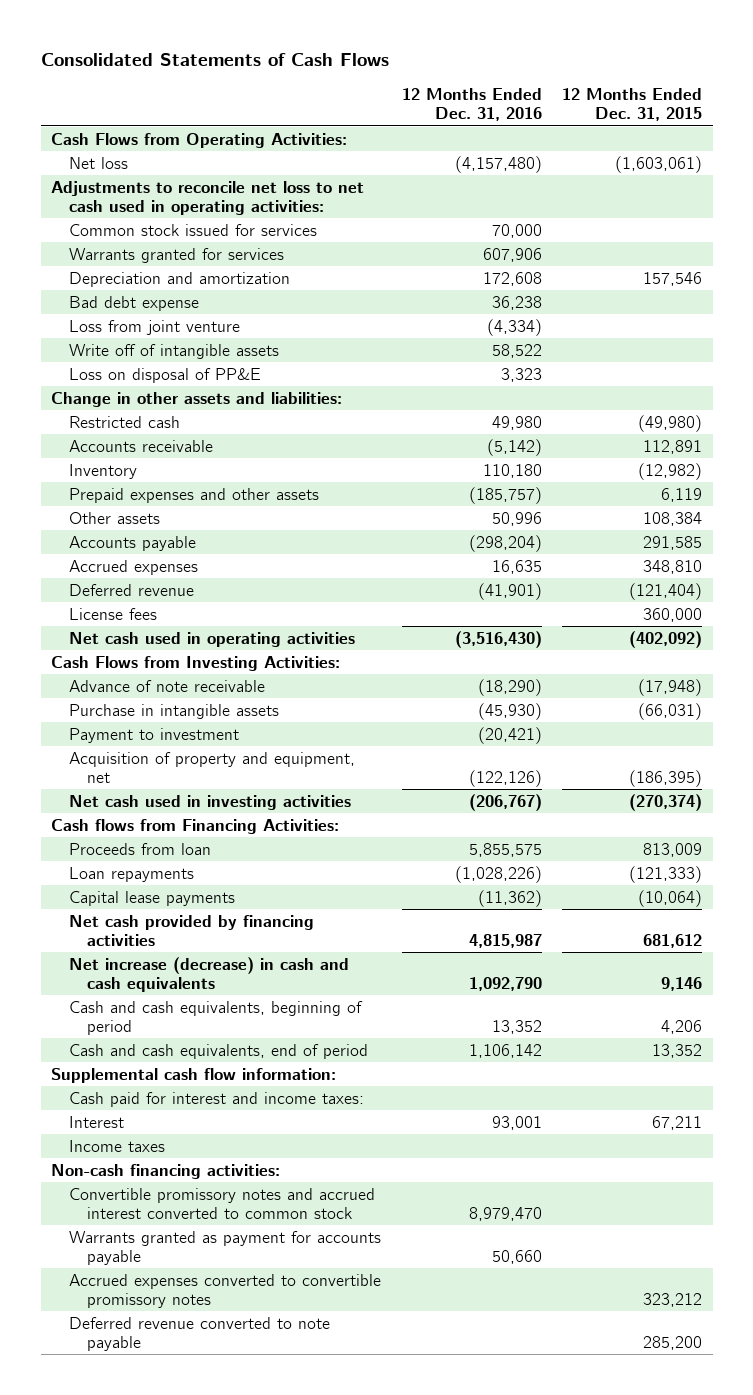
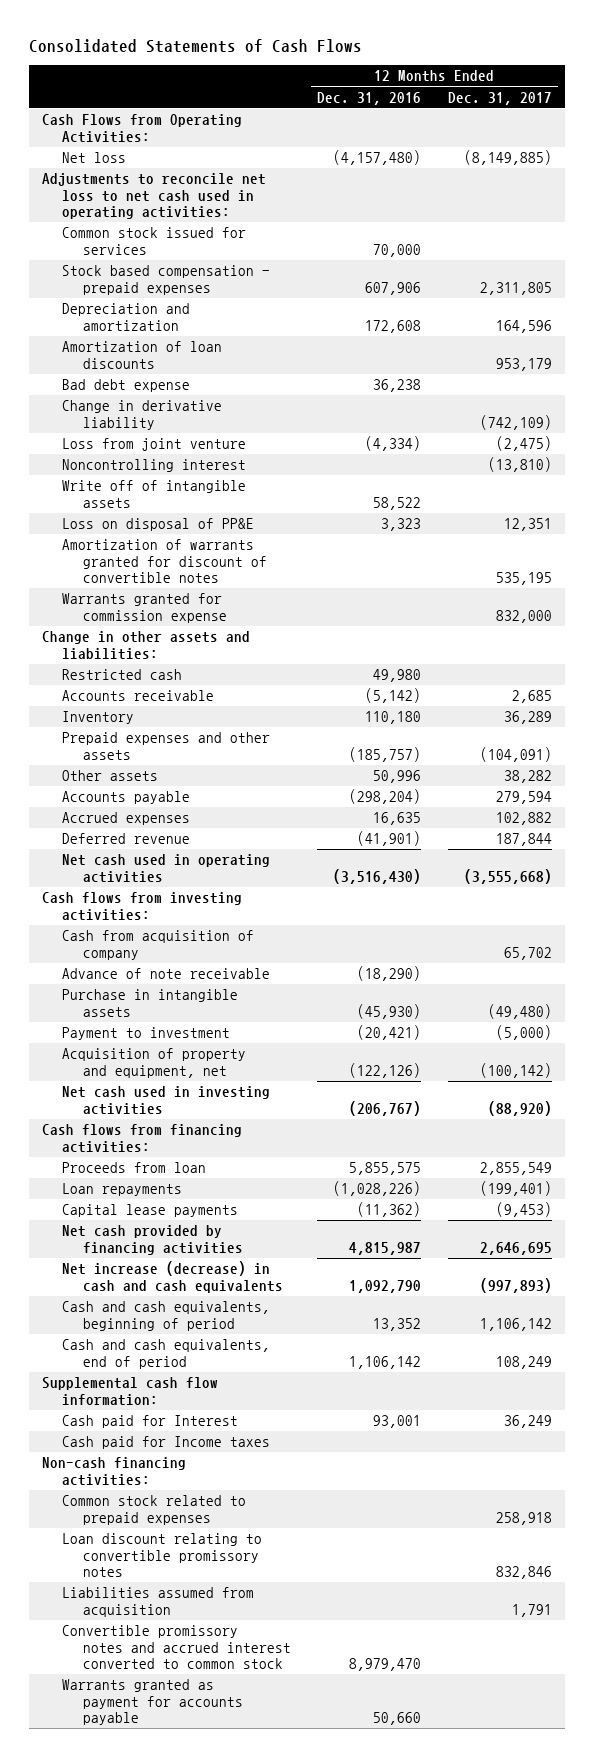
- | 12 Months Ended Dec. 31, 2016 | 12 Months Ended Dec. 31, 2015
+ | 12 Months Ended Dec. 31, 2016 | 12 Months Ended Dec. 31, 2017
- Warrants granted for services | 607,906 |
+ Stock based compensation - prepaid expenses | 607,906 | 2,311,805
+ Amortization of loan discounts | | 953,179
+ Change in derivative liability | | (742,109)
+ Noncontrolling interest | | (13,810)
+ Amortization of warrants granted for discount of convertible notes | | 535,195
+ Warrants granted for commission expense | | 832,000
- License fees | | 360,000
- Cash Flows from Investing Activities:
+ Cash flows from investing activities:
+ Cash from acquisition of company | | 65,702
- Cash flows from Financing Activities:
+ Cash flows from financing activities:
- Cash paid for interest and income taxes:
- Interest | 93,001 | 67,211
- Income taxes
+ Cash paid for Interest | 93,001 | 36,249
+ Cash paid for Income taxes
+ Common stock related to prepaid expenses | | 258,918
+ Loan discount relating to convertible promissory notes | | 832,846
+ Liabilities assumed from acquisition | | 1,791
- Accrued expenses converted to convertible promissory notes | | 323,212
- Deferred revenue converted to note payable | | 285,200

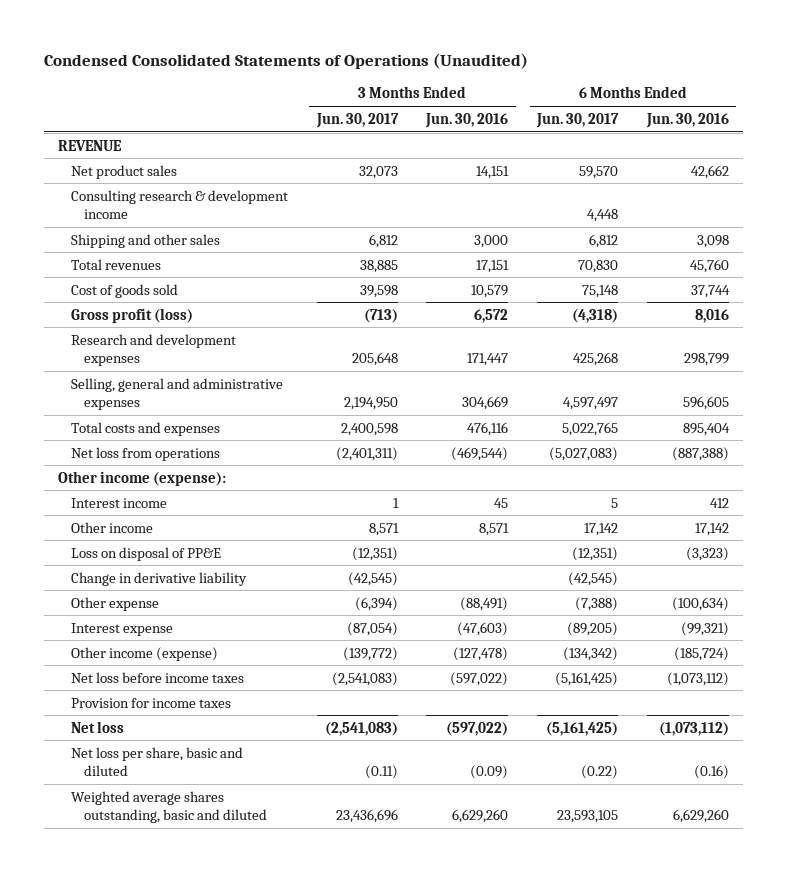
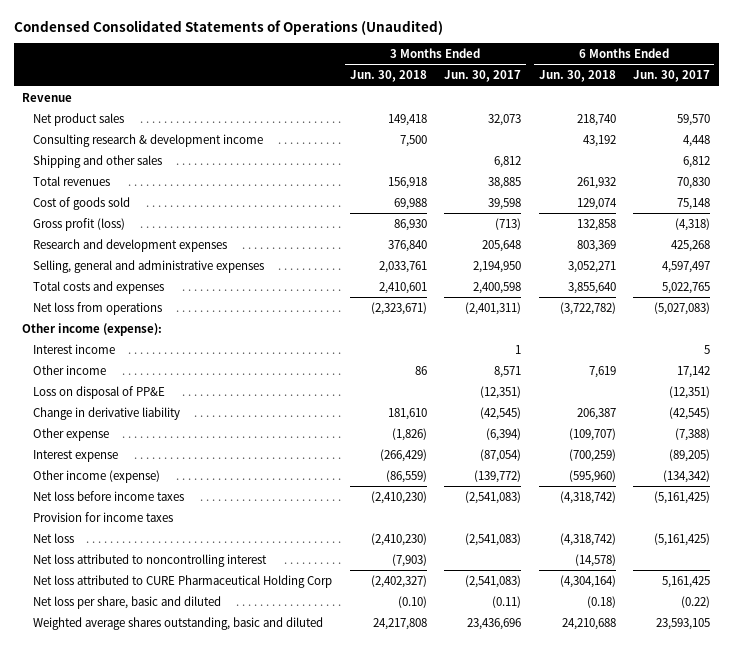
- | 3 Months Ended Jun. 30, 2017 | 3 Months Ended Jun. 30, 2016 | 6 Months Ended Jun. 30, 2017 | 6 Months Ended Jun. 30, 2016
+ | 3 Months Ended Jun. 30, 2018 | 3 Months Ended Jun. 30, 2017 | 6 Months Ended Jun. 30, 2018 | 6 Months Ended Jun. 30, 2017
- REVENUE
+ Revenue
+ Net loss attributed to noncontrolling interest | (7,903) | | (14,578) |
+ Net loss attributed to CURE Pharmaceutical Holding Corp | (2,402,327) | (2,541,083) | (4,304,164) | 5,161,425

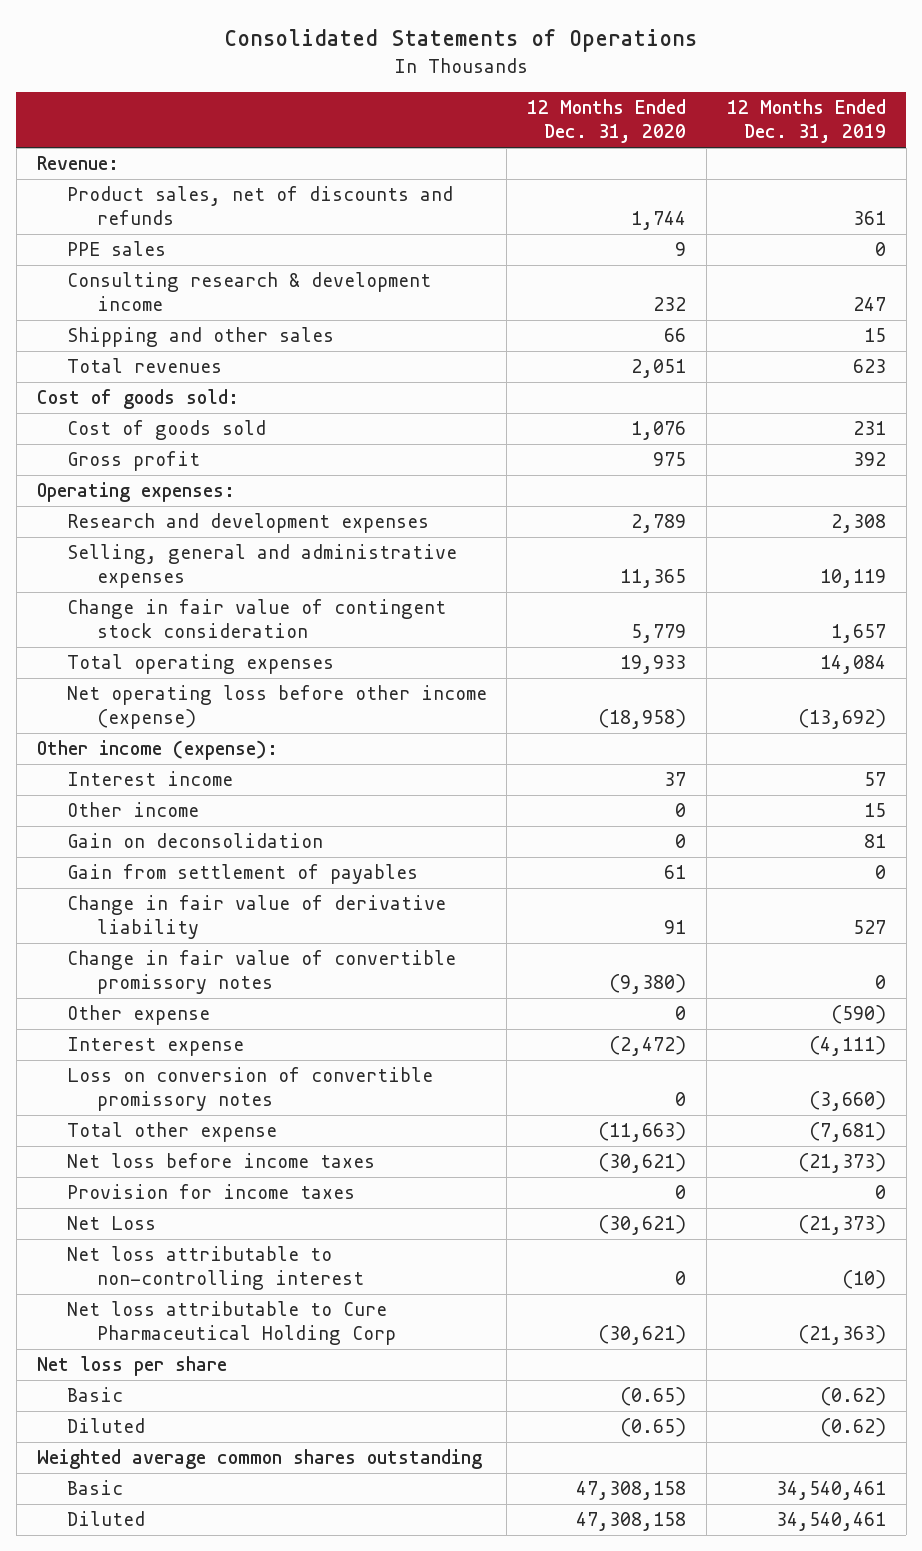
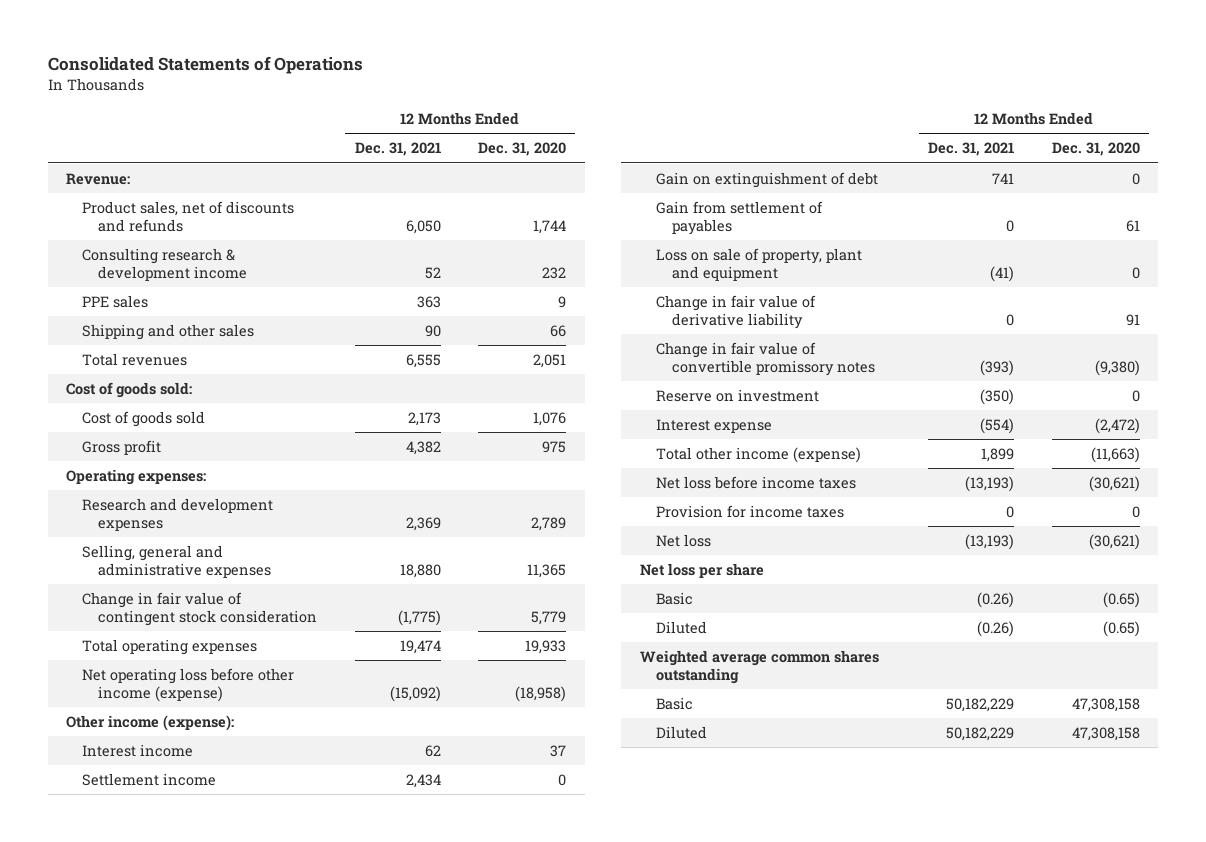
- | 12 Months Ended Dec. 31, 2020 | 12 Months Ended Dec. 31, 2019
+ | 12 Months Ended Dec. 31, 2021 | 12 Months Ended Dec. 31, 2020
moved down: PPE sales | 363 | 9
- Other income | 0 | 15
- Gain on deconsolidation | 0 | 81
+ Settlement income | 2,434 | 0
+ Gain on extinguishment of debt | 741 | 0
+ Loss on sale of property, plant and equipment | (41) | 0
- Other expense | 0 | (590)
+ Reserve on investment | (350) | 0
- Loss on conversion of convertible promissory notes | 0 | (3,660)
- Total other expense | (11,663) | (7,681)
+ Total other income (expense) | 1,899 | (11,663)
- Net Loss | (30,621) | (21,373)
- Net loss attributable to non-controlling interest | 0 | (10)
- Net loss attributable to Cure Pharmaceutical Holding Corp | (30,621) | (21,363)
+ Net loss | (13,193) | (30,621)

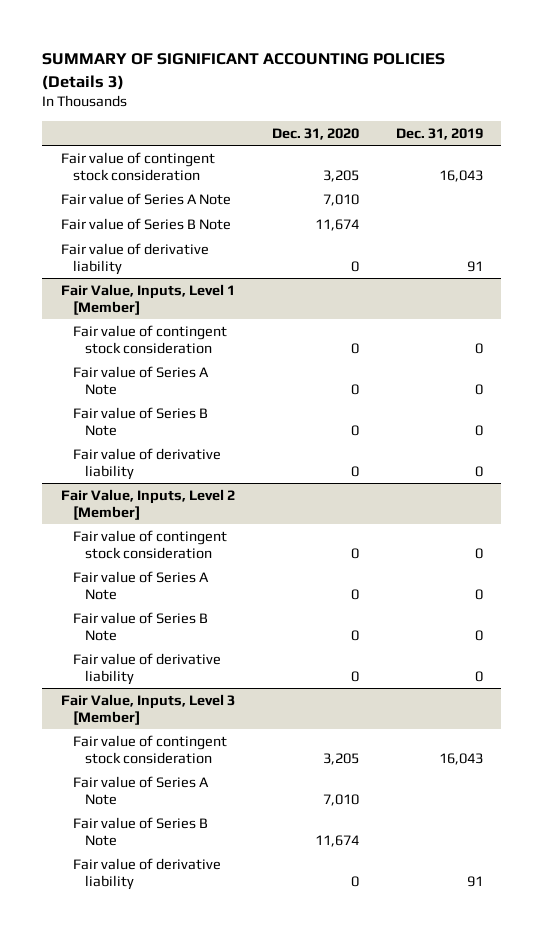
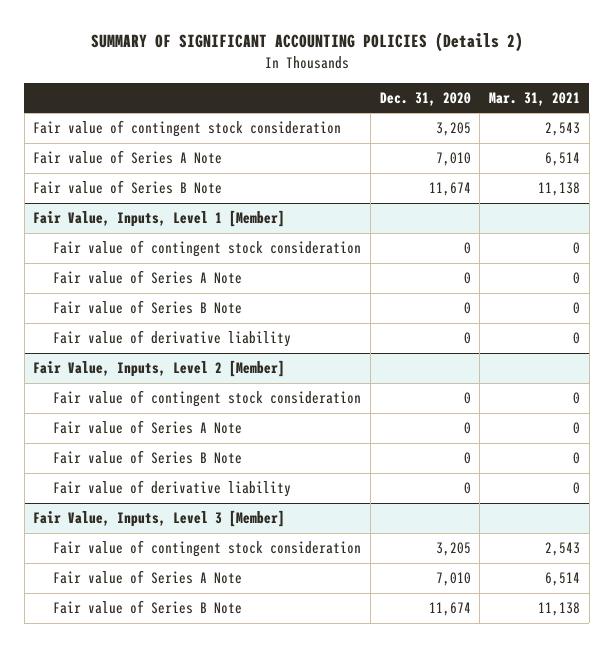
- SUMMARY OF SIGNIFICANT ACCOUNTING POLICIES (Details 3)
+ SUMMARY OF SIGNIFICANT ACCOUNTING POLICIES (Details 2)
- | Dec. 31, 2020 | Dec. 31, 2019
+ | Dec. 31, 2020 | Mar. 31, 2021
- Fair value of derivative liability | 0 | 91
@ Fair Value, Inputs, Level 3 [Member]
- Fair value of derivative liability | 0 | 91

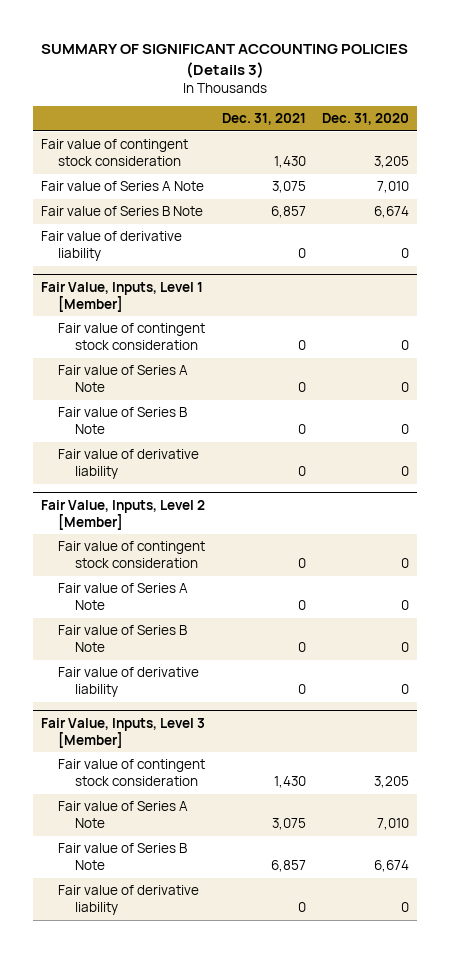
- SUMMARY OF SIGNIFICANT ACCOUNTING POLICIES (Details 2)
+ SUMMARY OF SIGNIFICANT ACCOUNTING POLICIES (Details 3)
- | Dec. 31, 2020 | Mar. 31, 2021
+ | Dec. 31, 2021 | Dec. 31, 2020
- Fair value of Series B Note | 11,674 | 11,138
+ Fair value of Series B Note | 6,857 | 6,674
+ Fair value of derivative liability | 0 | 0
@ Fair Value, Inputs, Level 3 [Member]
- Fair value of Series B Note | 11,674 | 11,138
+ Fair value of Series B Note | 6,857 | 6,674
+ Fair value of derivative liability | 0 | 0

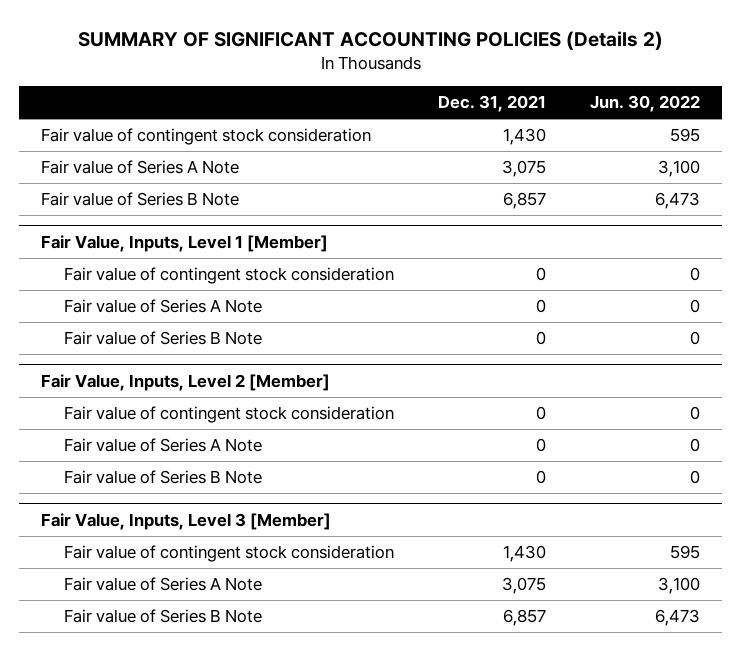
- SUMMARY OF SIGNIFICANT ACCOUNTING POLICIES (Details 3)
+ SUMMARY OF SIGNIFICANT ACCOUNTING POLICIES (Details 2)
- | Dec. 31, 2021 | Dec. 31, 2020
+ | Dec. 31, 2021 | Jun. 30, 2022
- Fair value of derivative liability | 0 | 0
@ Fair Value, Inputs, Level 1 [Member]
- Fair value of derivative liability | 0 | 0
@ Fair Value, Inputs, Level 2 [Member]
- Fair value of derivative liability | 0 | 0
@ Fair Value, Inputs, Level 3 [Member]
- Fair value of derivative liability | 0 | 0

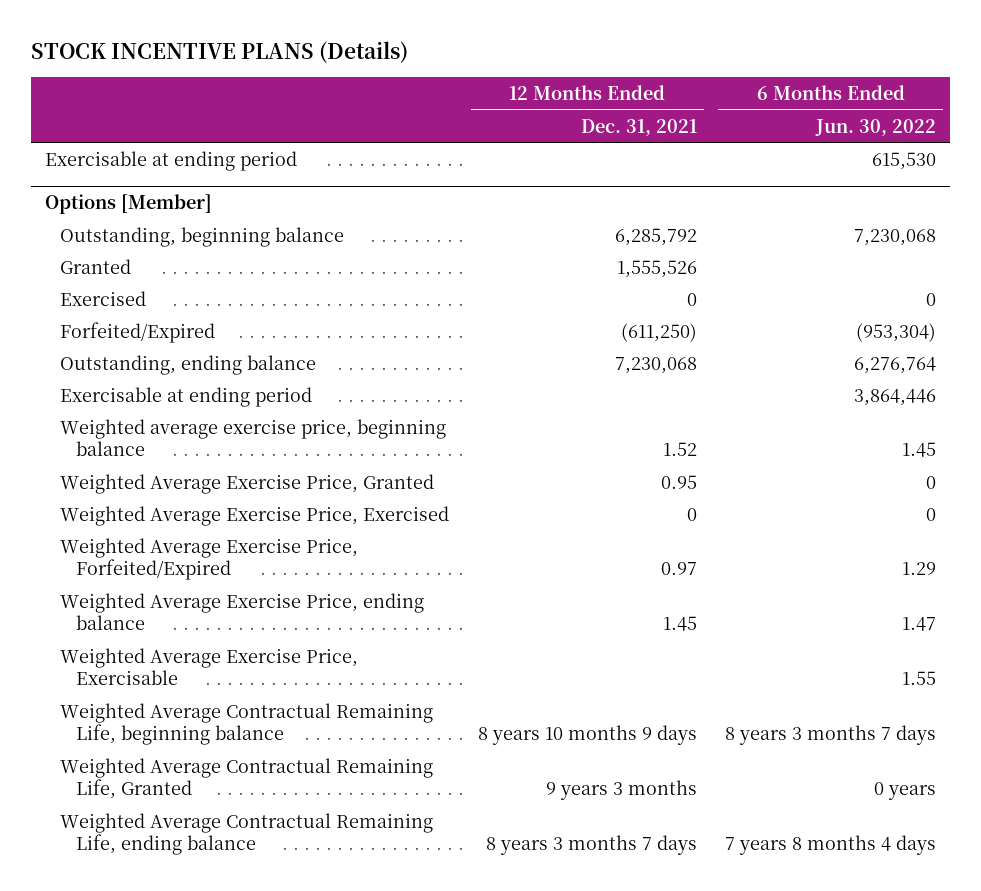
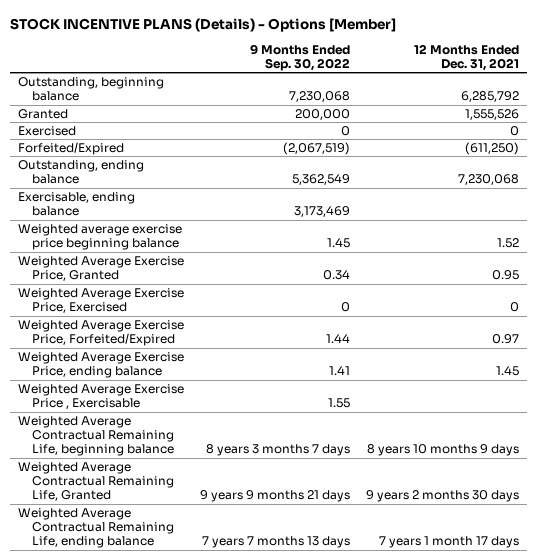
- STOCK INCENTIVE PLANS (Details)
+ STOCK INCENTIVE PLANS (Details) - Options [Member]
- | 12 Months Ended Dec. 31, 2021 | 6 Months Ended Jun. 30, 2022
+ | 9 Months Ended Sep. 30, 2022 | 12 Months Ended Dec. 31, 2021
- Exercisable at ending period | | 615,530
- Options [Member]
- Exercisable at ending period | | 3,864,446
- Weighted average exercise price, beginning balance | 1.52 | 1.45
+ Exercisable, ending balance | 3,173,469 |
+ Weighted average exercise price beginning balance | 1.45 | 1.52
- Weighted Average Exercise Price, Exercisable | | 1.55
+ Weighted Average Exercise Price , Exercisable | 1.55 |
- Weighted Average Contractual Remaining Life, Granted | 9 years 3 months | 0 years
- Weighted Average Contractual Remaining Life, ending balance | 8 years 3 months 7 days | 7 years 8 months 4 days
+ Weighted Average Contractual Remaining Life, Granted | 9 years 9 months 21 days | 9 years 2 months 30 days
+ Weighted Average Contractual Remaining Life, ending balance | 7 years 7 months 13 days | 7 years 1 month 17 days

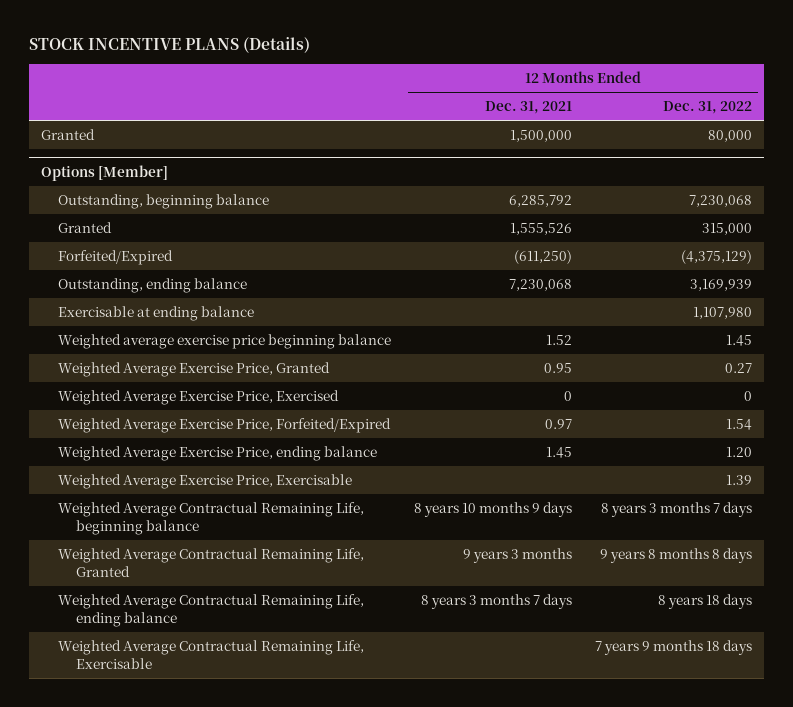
- STOCK INCENTIVE PLANS (Details) - Options [Member]
+ STOCK INCENTIVE PLANS (Details)
- | 9 Months Ended Sep. 30, 2022 | 12 Months Ended Dec. 31, 2021
+ | 12 Months Ended Dec. 31, 2021 | 12 Months Ended Dec. 31, 2022
+ Granted | 1,500,000 | 80,000
+ Options [Member]
- Exercised | 0 | 0
- Exercisable, ending balance | 3,173,469 |
+ Exercisable at ending balance | | 1,107,980
- Weighted Average Exercise Price , Exercisable | 1.55 |
+ Weighted Average Exercise Price, Exercisable | | 1.39
- Weighted Average Contractual Remaining Life, Granted | 9 years 9 months 21 days | 9 years 2 months 30 days
- Weighted Average Contractual Remaining Life, ending balance | 7 years 7 months 13 days | 7 years 1 month 17 days
+ Weighted Average Contractual Remaining Life, Granted | 9 years 3 months | 9 years 8 months 8 days
+ Weighted Average Contractual Remaining Life, ending balance | 8 years 3 months 7 days | 8 years 18 days
+ Weighted Average Contractual Remaining Life, Exercisable | | 7 years 9 months 18 days

